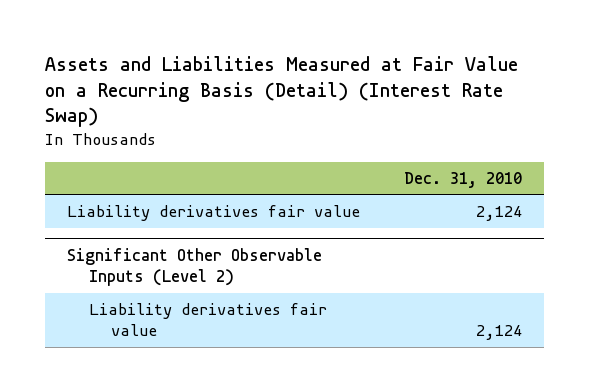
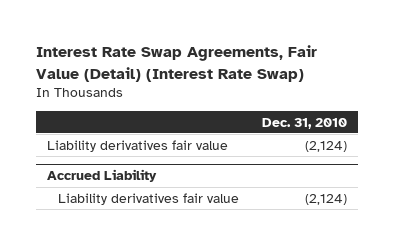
- Assets and Liabilities Measured at Fair Value on a Recurring Basis (Detail) (Interest Rate Swap)
+ Interest Rate Swap Agreements, Fair Value (Detail) (Interest Rate Swap)
- Liability derivatives fair value | 2,124
- Significant Other Observable Inputs (Level 2)
- Liability derivatives fair value | 2,124
+ Liability derivatives fair value | (2,124)
+ Accrued Liability
+ Liability derivatives fair value | (2,124)

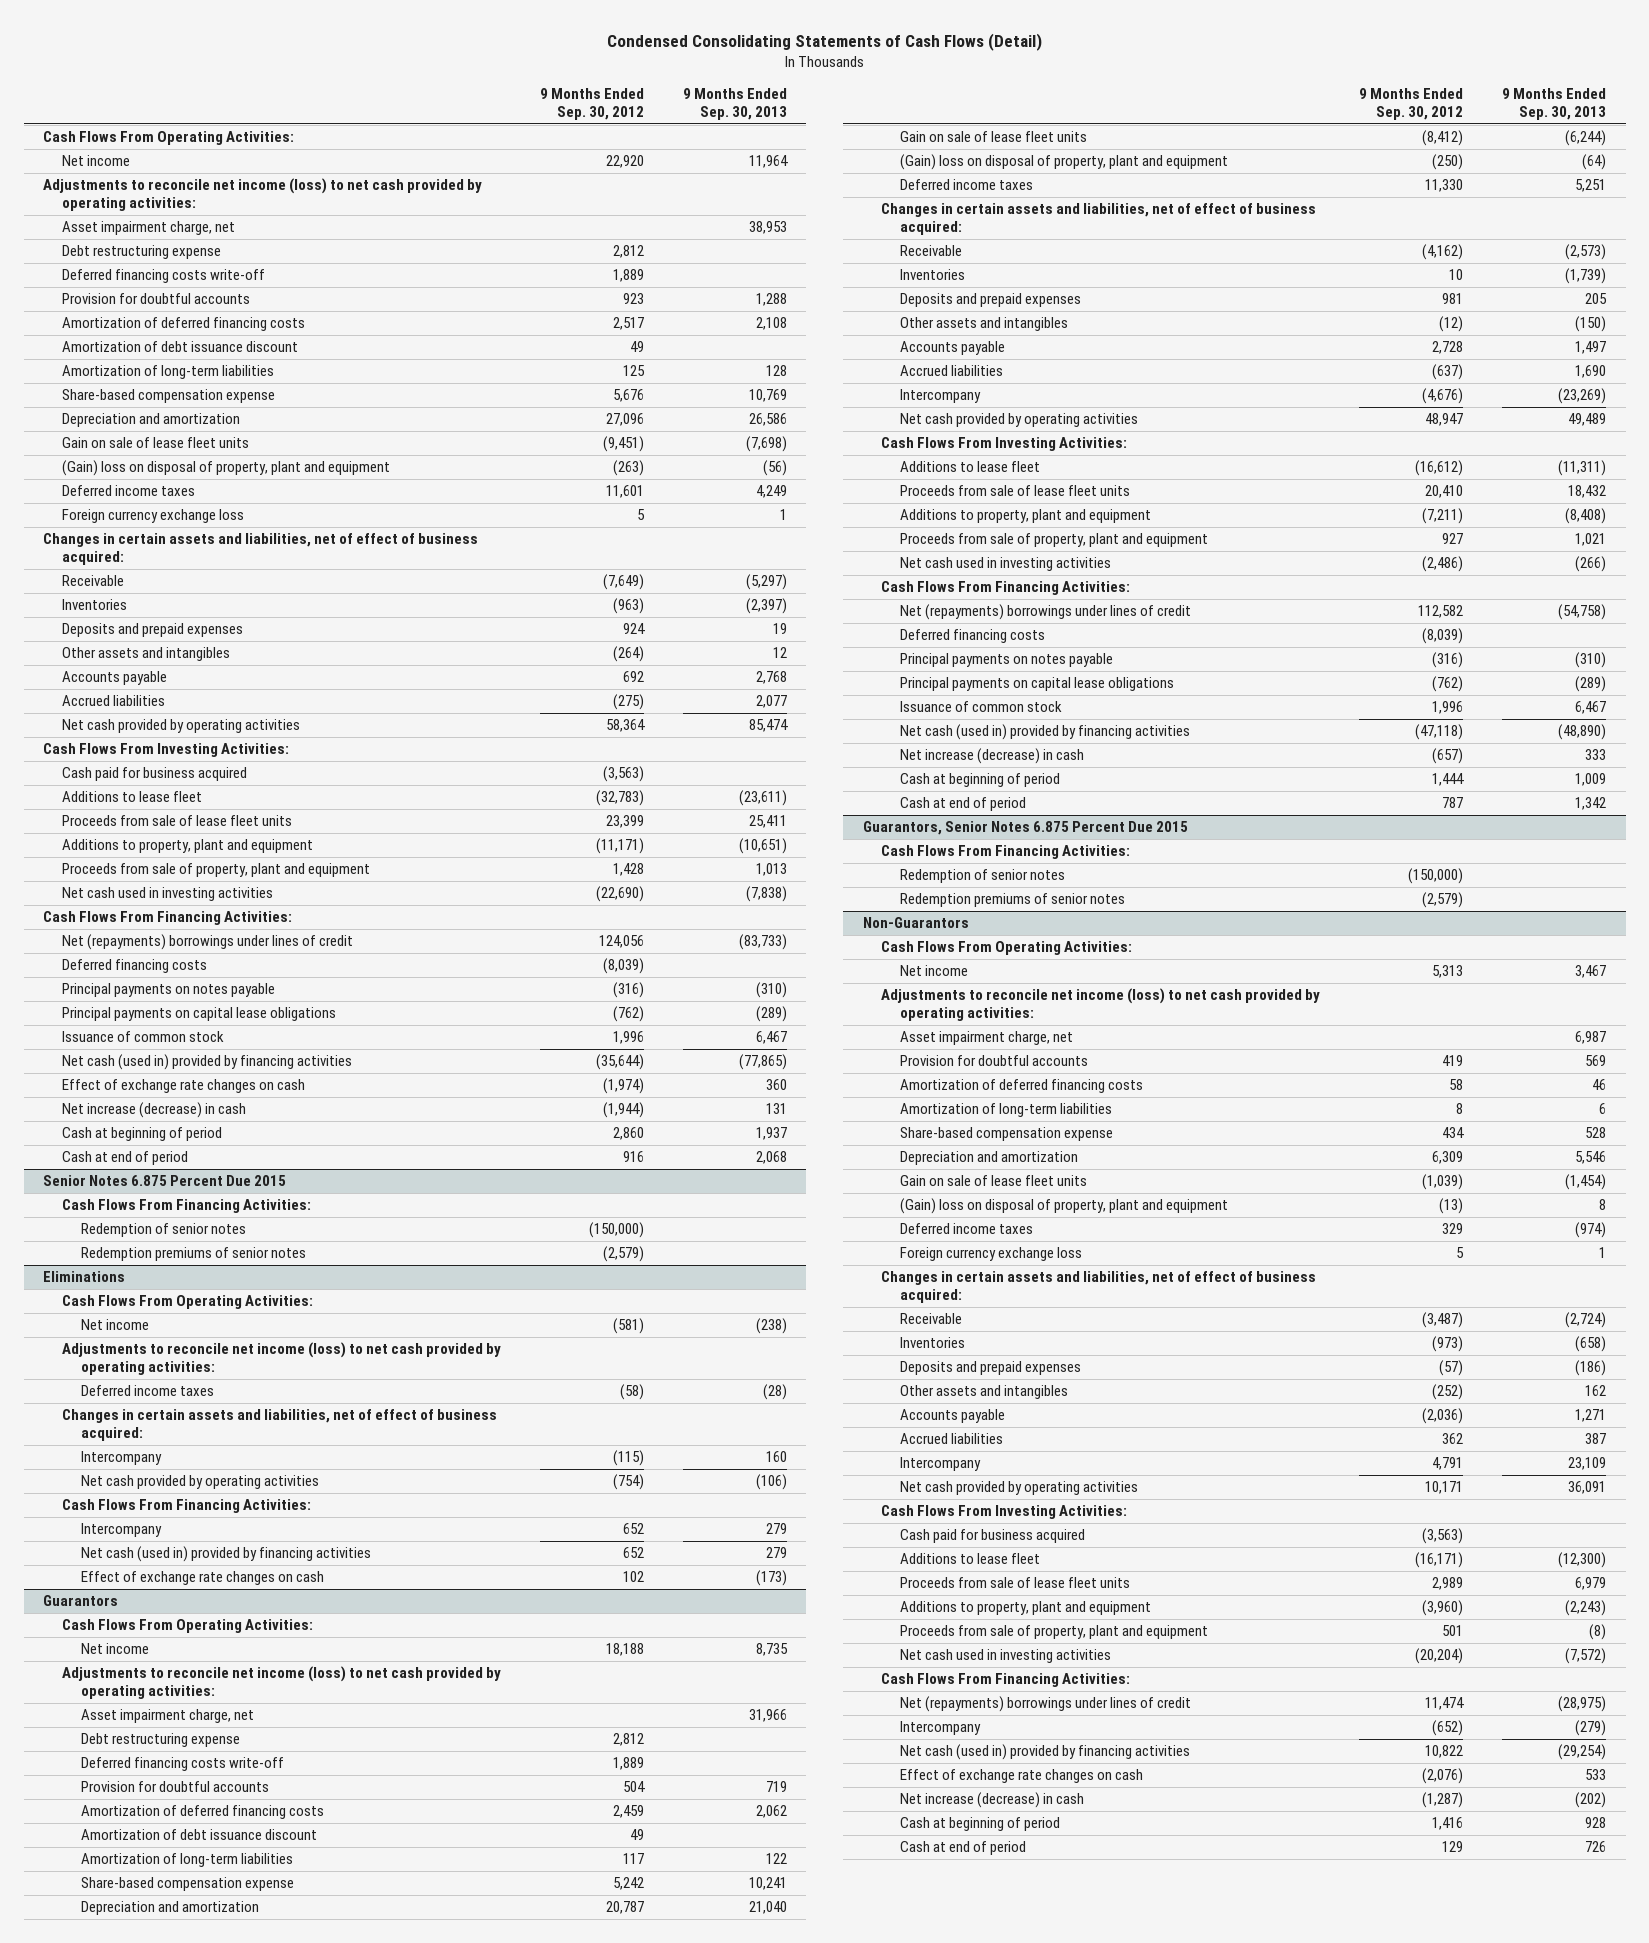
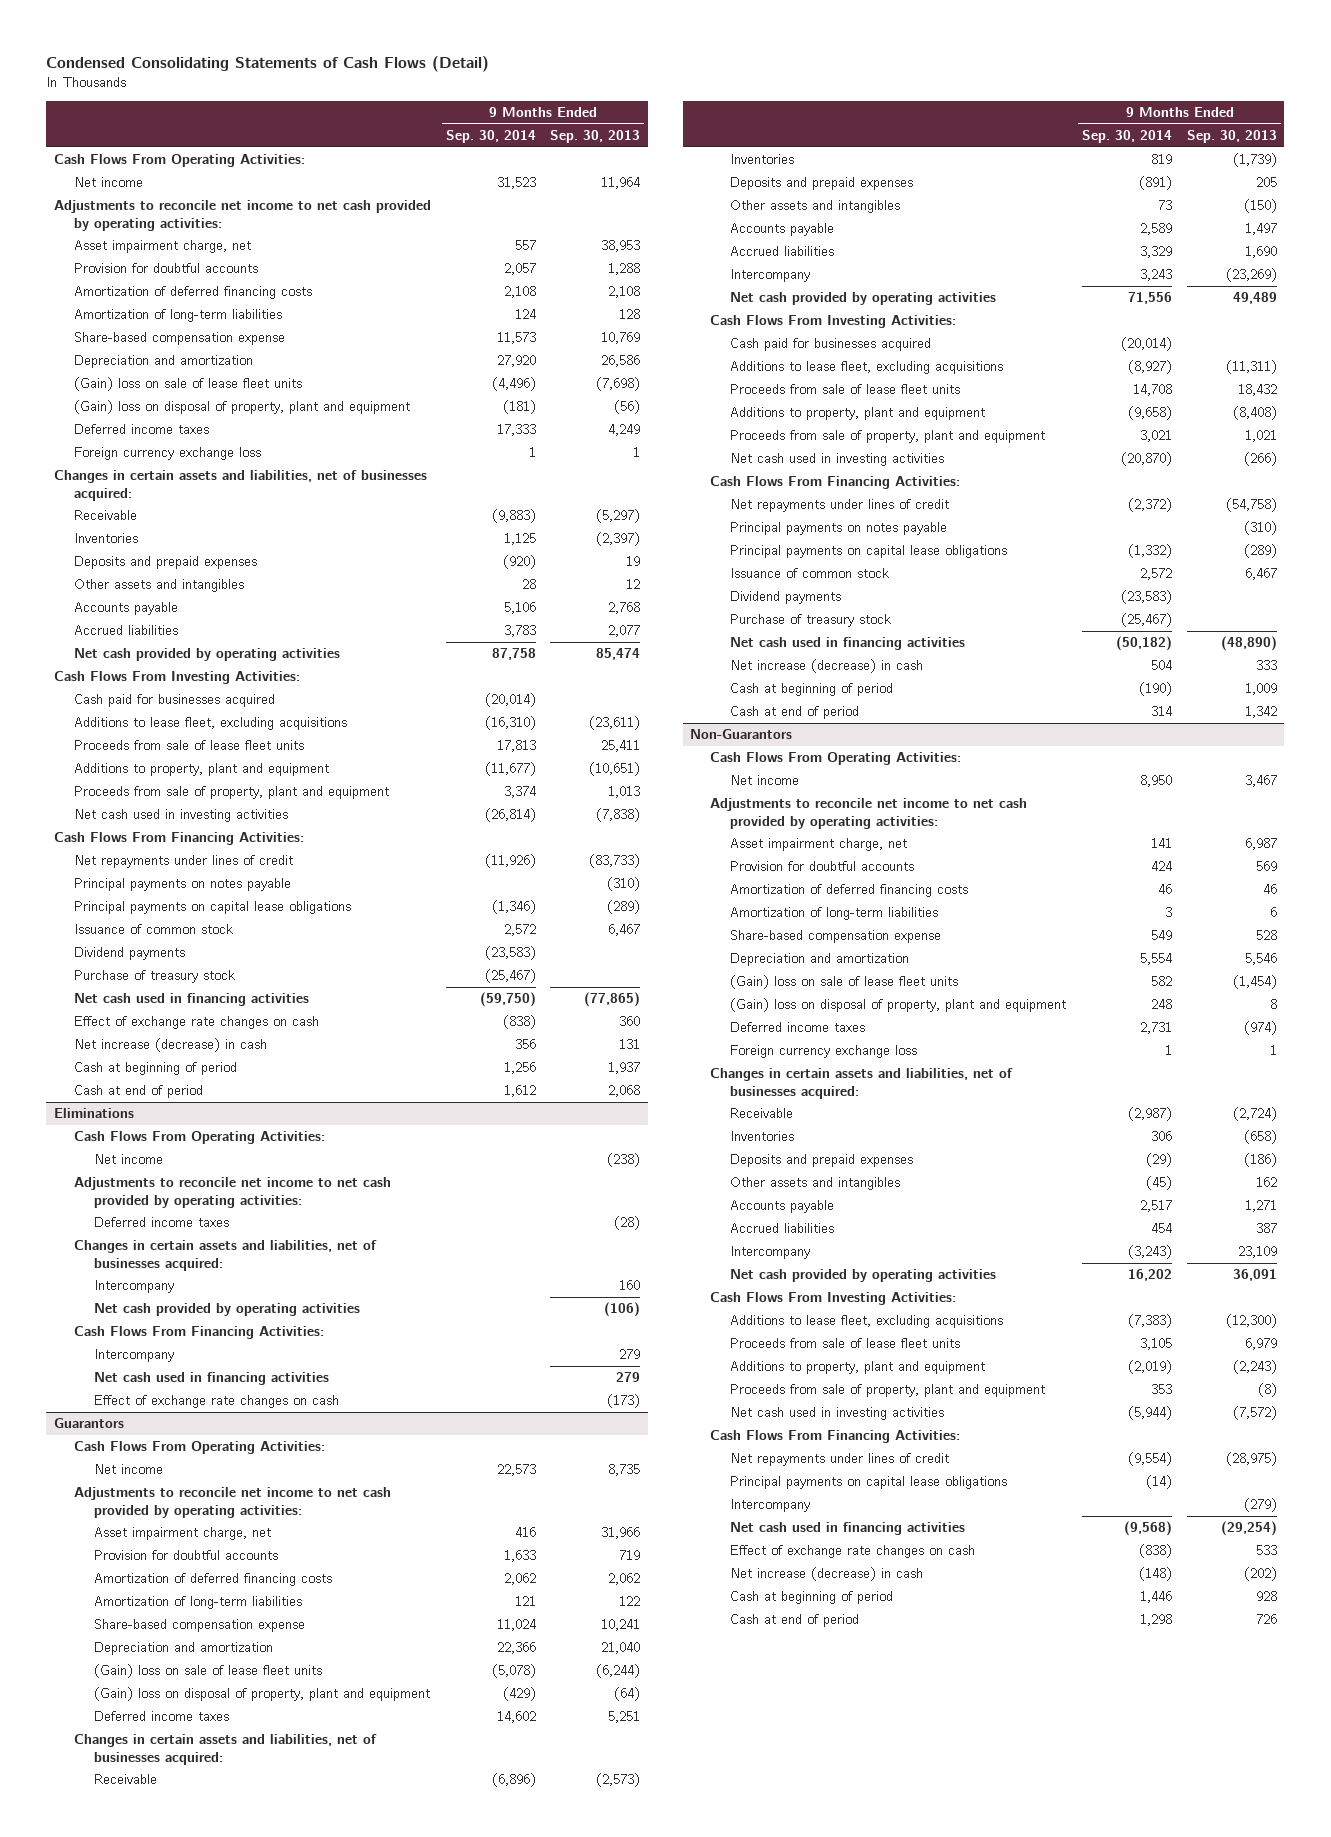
- | 9 Months Ended Sep. 30, 2012 | 9 Months Ended Sep. 30, 2013
+ | 9 Months Ended Sep. 30, 2014 | 9 Months Ended Sep. 30, 2013
- Adjustments to reconcile net income (loss) to net cash provided by operating activities:
+ Adjustments to reconcile net income to net cash provided by operating activities:
- Debt restructuring expense | 2,812 |
- Deferred financing costs write-off | 1,889 |
- Amortization of debt issuance discount | 49 |
- Gain on sale of lease fleet units | (9,451) | (7,698)
+ (Gain) loss on sale of lease fleet units | (4,496) | (7,698)
- Changes in certain assets and liabilities, net of effect of business acquired:
+ Changes in certain assets and liabilities, net of businesses acquired:
- Cash paid for business acquired | (3,563) |
- Additions to lease fleet | (32,783) | (23,611)
+ Cash paid for businesses acquired | (20,014) |
+ Additions to lease fleet, excluding acquisitions | (16,310) | (23,611)
- Net (repayments) borrowings under lines of credit | 124,056 | (83,733)
- Deferred financing costs | (8,039) |
+ Net repayments under lines of credit | (11,926) | (83,733)
- Net cash (used in) provided by financing activities | (35,644) | (77,865)
+ Dividend payments | (23,583) |
+ Purchase of treasury stock | (25,467) |
+ Net cash used in financing activities | (59,750) | (77,865)
- Senior Notes 6.875 Percent Due 2015
- Cash Flows From Financing Activities:
- Redemption of senior notes | (150,000) |
- Redemption premiums of senior notes | (2,579) |
@ Eliminations
- Adjustments to reconcile net income (loss) to net cash provided by operating activities:
+ Adjustments to reconcile net income to net cash provided by operating activities:
- Changes in certain assets and liabilities, net of effect of business acquired:
+ Changes in certain assets and liabilities, net of businesses acquired:
- Net cash (used in) provided by financing activities | 652 | 279
+ Net cash used in financing activities | | 279
@ Guarantors
- Adjustments to reconcile net income (loss) to net cash provided by operating activities:
+ Adjustments to reconcile net income to net cash provided by operating activities:
- Debt restructuring expense | 2,812 |
- Deferred financing costs write-off | 1,889 |
- Amortization of debt issuance discount | 49 |
- Gain on sale of lease fleet units | (8,412) | (6,244)
+ (Gain) loss on sale of lease fleet units | (5,078) | (6,244)
- Changes in certain assets and liabilities, net of effect of business acquired:
+ Changes in certain assets and liabilities, net of businesses acquired:
- Additions to lease fleet | (16,612) | (11,311)
+ Cash paid for businesses acquired | (20,014) |
+ Additions to lease fleet, excluding acquisitions | (8,927) | (11,311)
- Net (repayments) borrowings under lines of credit | 112,582 | (54,758)
- Deferred financing costs | (8,039) |
+ Net repayments under lines of credit | (2,372) | (54,758)
- Net cash (used in) provided by financing activities | (47,118) | (48,890)
+ Dividend payments | (23,583) |
+ Purchase of treasury stock | (25,467) |
+ Net cash used in financing activities | (50,182) | (48,890)
- Guarantors, Senior Notes 6.875 Percent Due 2015
- Cash Flows From Financing Activities:
- Redemption of senior notes | (150,000) |
- Redemption premiums of senior notes | (2,579) |
@ Non-Guarantors
- Adjustments to reconcile net income (loss) to net cash provided by operating activities:
+ Adjustments to reconcile net income to net cash provided by operating activities:
- Gain on sale of lease fleet units | (1,039) | (1,454)
+ (Gain) loss on sale of lease fleet units | 582 | (1,454)
- Changes in certain assets and liabilities, net of effect of business acquired:
+ Changes in certain assets and liabilities, net of businesses acquired:
- Cash paid for business acquired | (3,563) |
- Additions to lease fleet | (16,171) | (12,300)
+ Additions to lease fleet, excluding acquisitions | (7,383) | (12,300)
- Net (repayments) borrowings under lines of credit | 11,474 | (28,975)
+ Net repayments under lines of credit | (9,554) | (28,975)
+ Principal payments on capital lease obligations | (14) |
- Net cash (used in) provided by financing activities | 10,822 | (29,254)
+ Net cash used in financing activities | (9,568) | (29,254)

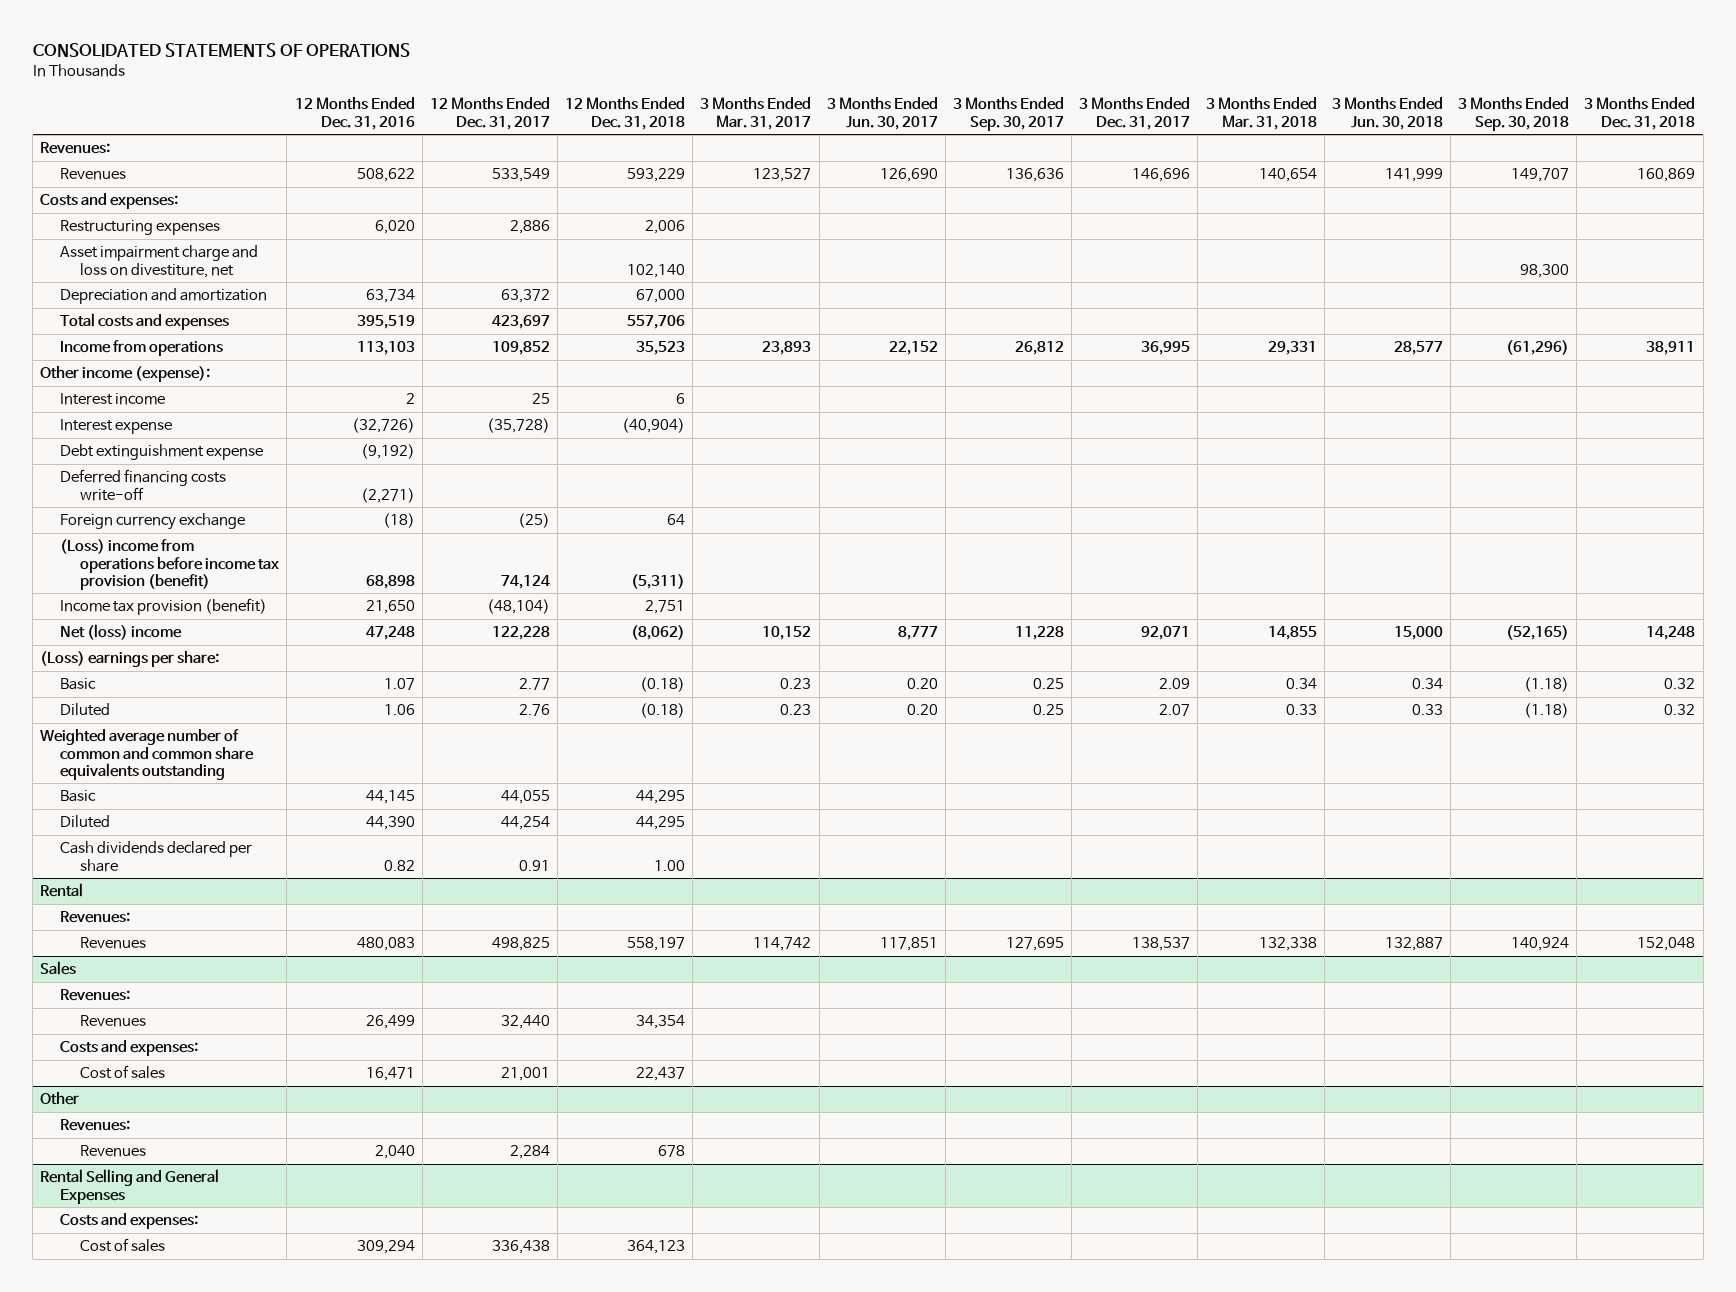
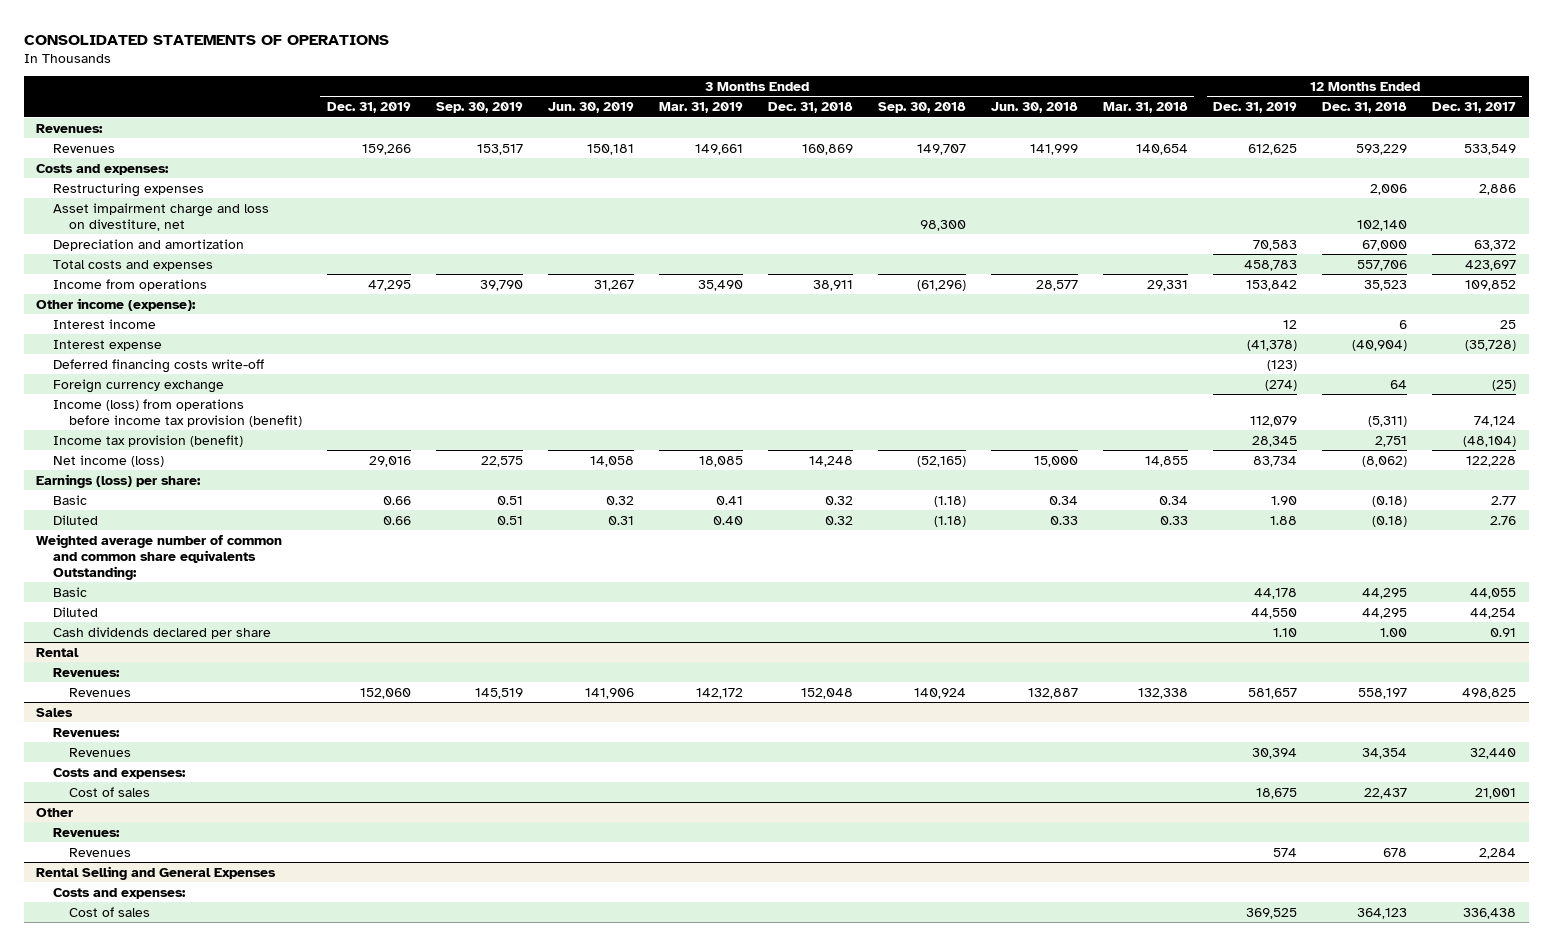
- | 12 Months Ended Dec. 31, 2016 | 12 Months Ended Dec. 31, 2017 | 12 Months Ended Dec. 31, 2018 | 3 Months Ended Mar. 31, 2017 | 3 Months Ended Jun. 30, 2017 | 3 Months Ended Sep. 30, 2017 | 3 Months Ended Dec. 31, 2017 | 3 Months Ended Mar. 31, 2018 | 3 Months Ended Jun. 30, 2018 | 3 Months Ended Sep. 30, 2018 | 3 Months Ended Dec. 31, 2018
+ | 3 Months Ended Dec. 31, 2019 | 3 Months Ended Sep. 30, 2019 | 3 Months Ended Jun. 30, 2019 | 3 Months Ended Mar. 31, 2019 | 3 Months Ended Dec. 31, 2018 | 3 Months Ended Sep. 30, 2018 | 3 Months Ended Jun. 30, 2018 | 3 Months Ended Mar. 31, 2018 | 12 Months Ended Dec. 31, 2019 | 12 Months Ended Dec. 31, 2018 | 12 Months Ended Dec. 31, 2017
- Debt extinguishment expense | (9,192) | | | | | | | | | |
- (Loss) income from operations before income tax provision (benefit) | 68,898 | 74,124 | (5,311) | | | | | | | |
+ Income (loss) from operations before income tax provision (benefit) | | | | | | | | | 112,079 | (5,311) | 74,124
- Net (loss) income | 47,248 | 122,228 | (8,062) | 10,152 | 8,777 | 11,228 | 92,071 | 14,855 | 15,000 | (52,165) | 14,248
- (Loss) earnings per share:
+ Net income (loss) | 29,016 | 22,575 | 14,058 | 18,085 | 14,248 | (52,165) | 15,000 | 14,855 | 83,734 | (8,062) | 122,228
+ Earnings (loss) per share:
- Weighted average number of common and common share equivalents outstanding
+ Weighted average number of common and common share equivalents Outstanding:

